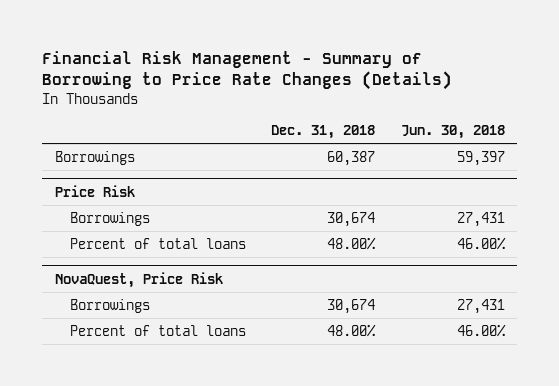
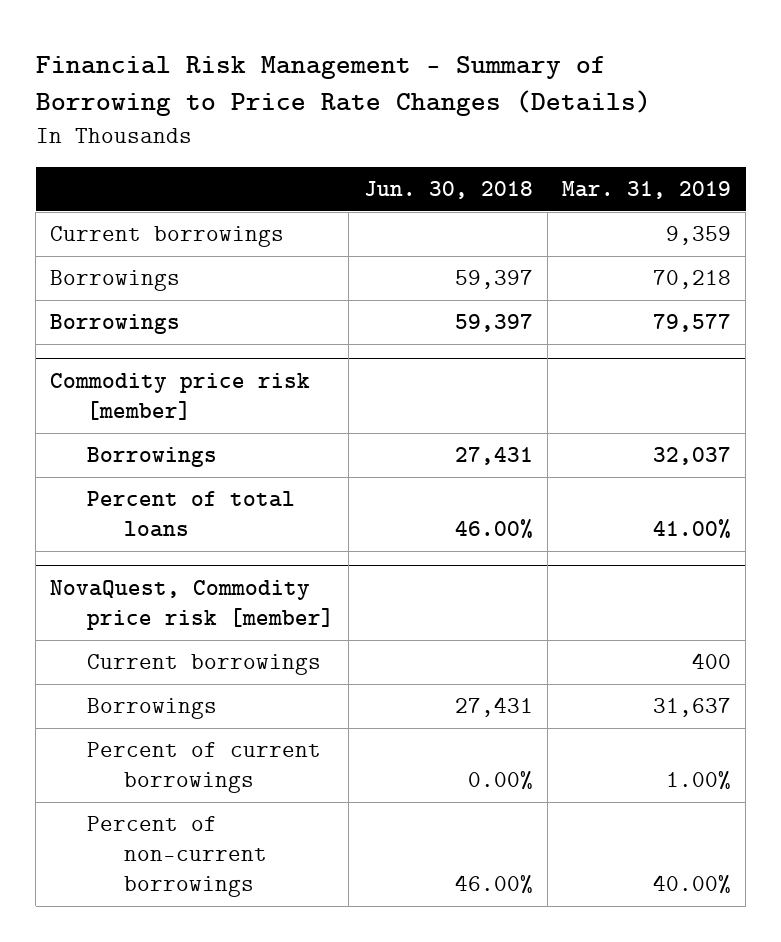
- | Dec. 31, 2018 | Jun. 30, 2018
+ | Jun. 30, 2018 | Mar. 31, 2019
+ Current borrowings | | 9,359
- Price Risk
+ Borrowings | 59,397 | 79,577
+ Commodity price risk [member]
- NovaQuest, Price Risk
+ NovaQuest, Commodity price risk [member]
+ Current borrowings | | 400
- Percent of total loans | 48.00% | 46.00%
+ Percent of current borrowings | 0.00% | 1.00%
+ Percent of non-current borrowings | 46.00% | 40.00%

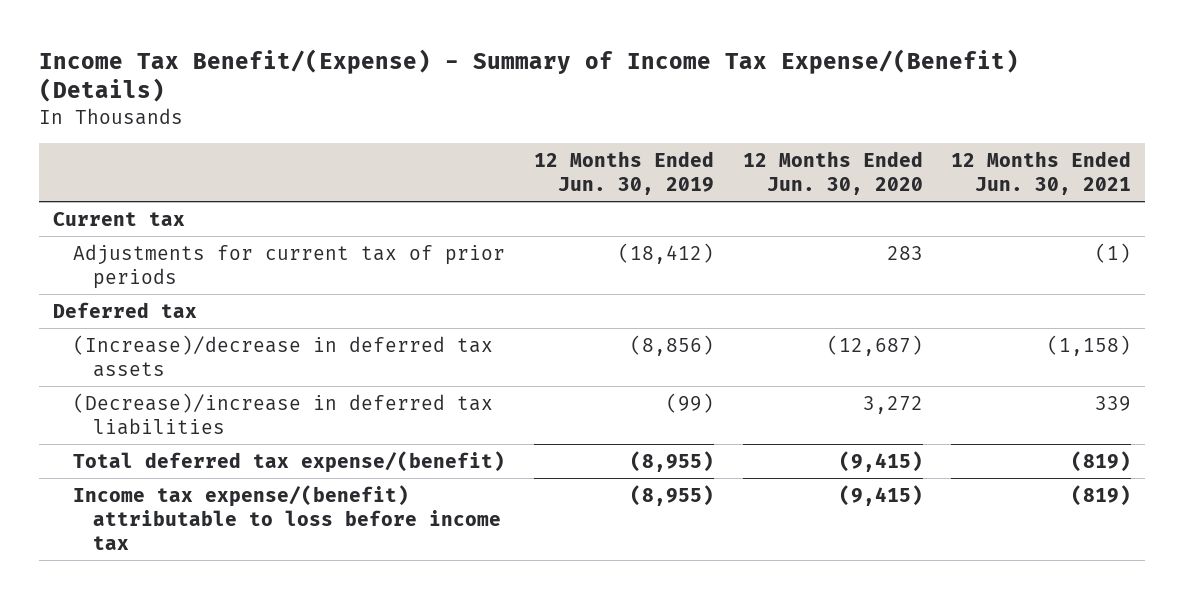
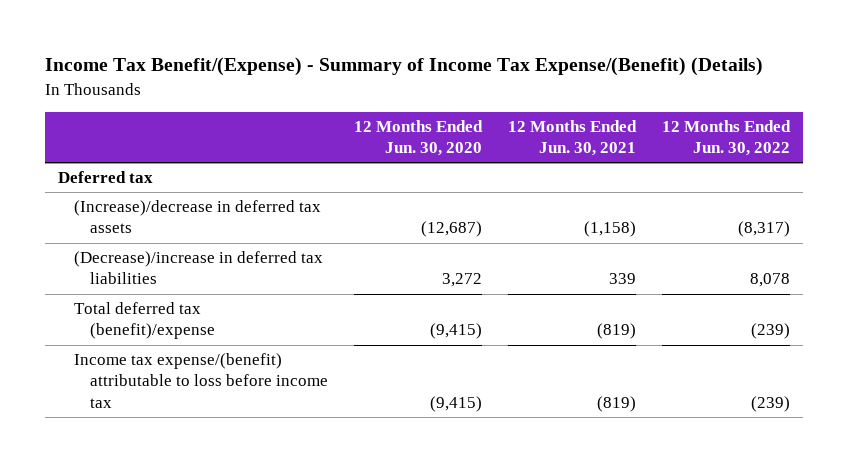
- | 12 Months Ended Jun. 30, 2019 | 12 Months Ended Jun. 30, 2020 | 12 Months Ended Jun. 30, 2021
+ | 12 Months Ended Jun. 30, 2020 | 12 Months Ended Jun. 30, 2021 | 12 Months Ended Jun. 30, 2022
- Current tax
- Adjustments for current tax of prior periods | (18,412) | 283 | (1)
- Total deferred tax expense/(benefit) | (8,955) | (9,415) | (819)
+ Total deferred tax (benefit)/expense | (9,415) | (819) | (239)

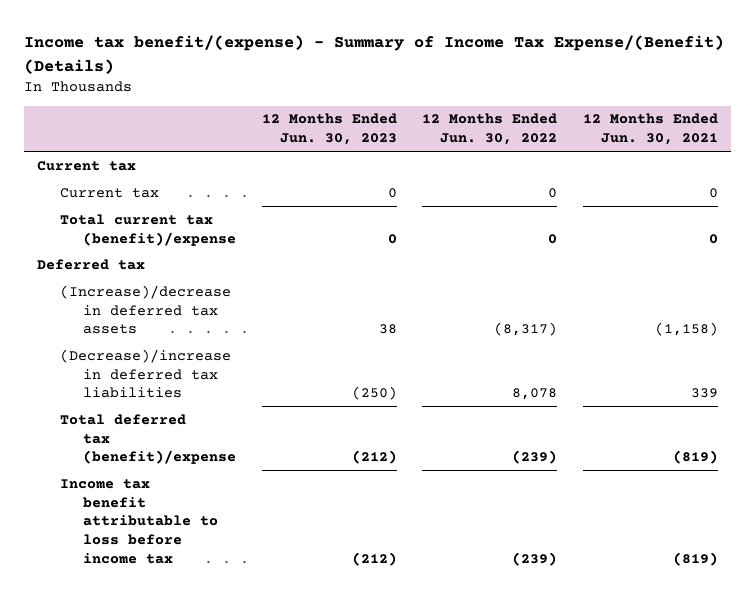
- Income Tax Benefit/(Expense) - Summary of Income Tax Expense/(Benefit) (Details)
+ Income tax benefit/(expense) - Summary of Income Tax Expense/(Benefit) (Details)
- | 12 Months Ended Jun. 30, 2020 | 12 Months Ended Jun. 30, 2021 | 12 Months Ended Jun. 30, 2022
+ | 12 Months Ended Jun. 30, 2023 | 12 Months Ended Jun. 30, 2022 | 12 Months Ended Jun. 30, 2021
+ Current tax
+ Current tax | 0 | 0 | 0
+ Total current tax (benefit)/expense | 0 | 0 | 0
- Income tax expense/(benefit) attributable to loss before income tax | (9,415) | (819) | (239)
+ Income tax benefit attributable to loss before income tax | (212) | (239) | (819)

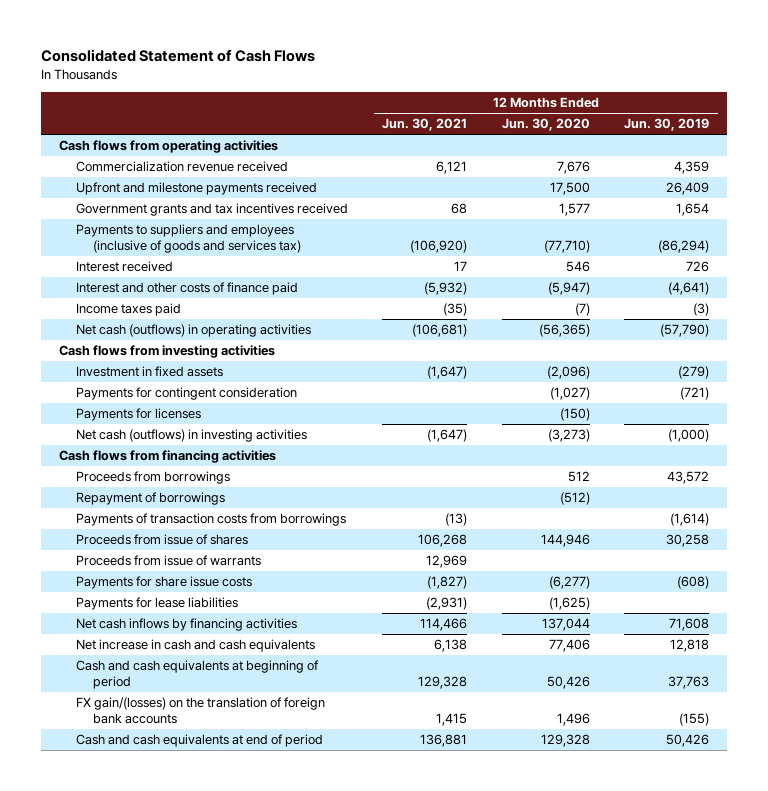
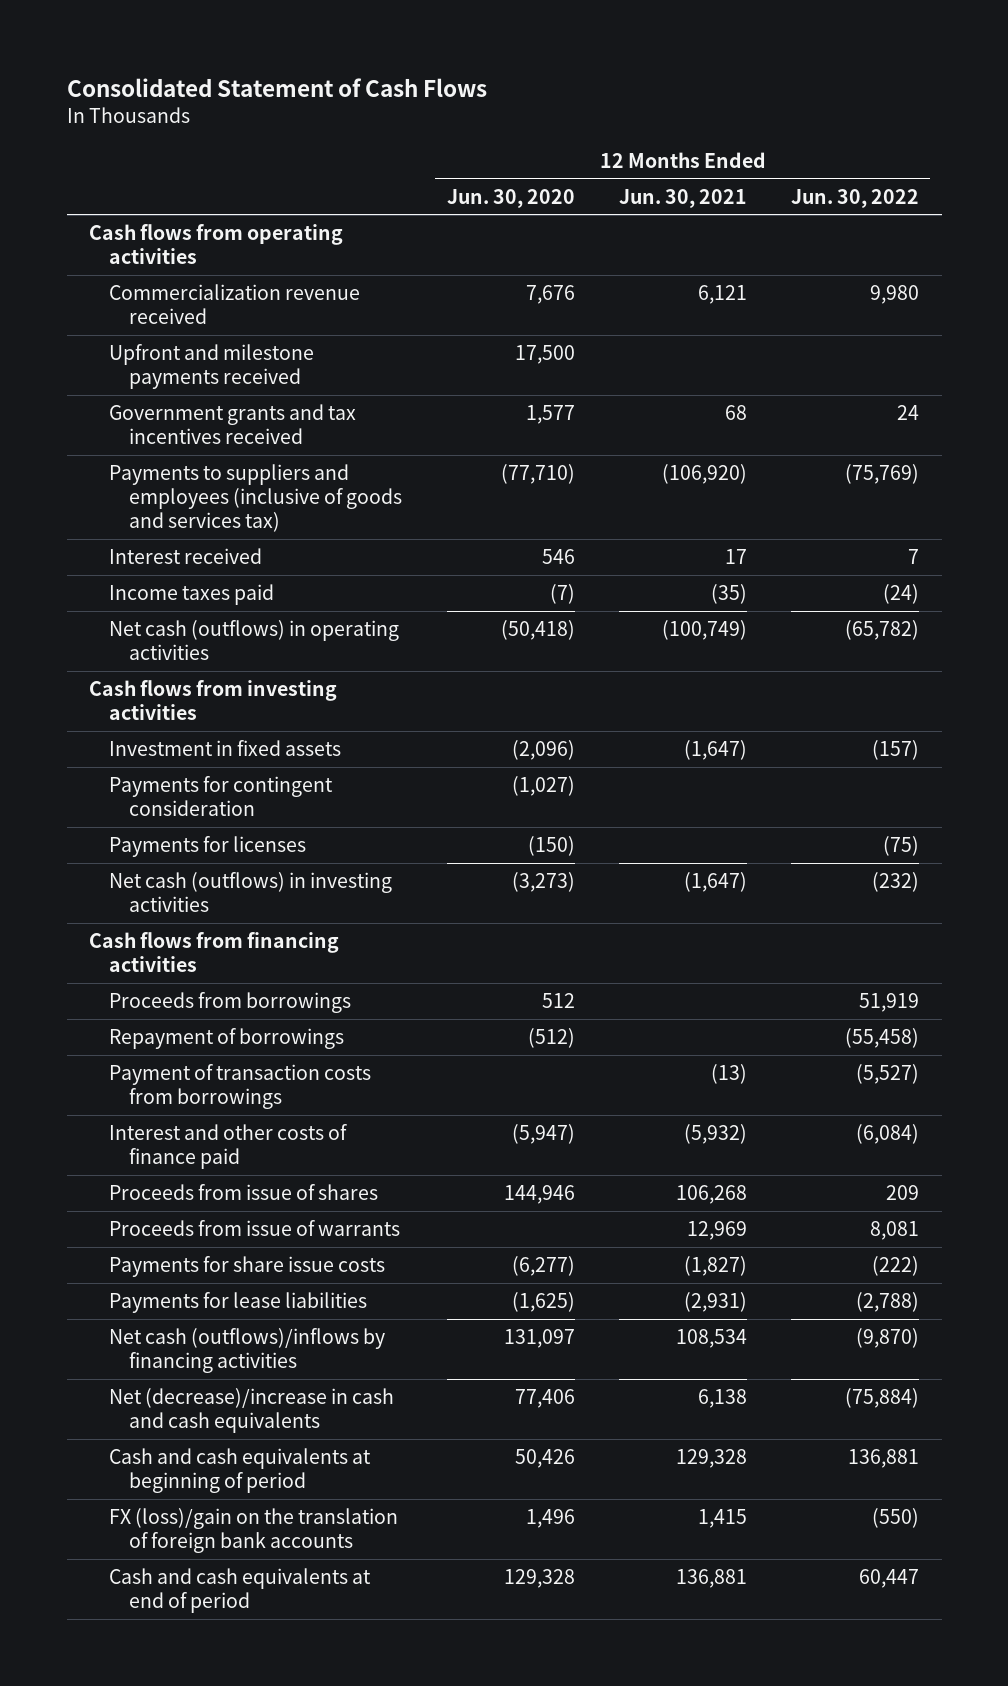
- | 12 Months Ended Jun. 30, 2021 | 12 Months Ended Jun. 30, 2020 | 12 Months Ended Jun. 30, 2019
+ | 12 Months Ended Jun. 30, 2020 | 12 Months Ended Jun. 30, 2021 | 12 Months Ended Jun. 30, 2022
- Net cash (outflows) in operating activities | (106,681) | (56,365) | (57,790)
+ Net cash (outflows) in operating activities | (50,418) | (100,749) | (65,782)
- Payments of transaction costs from borrowings | (13) | | (1,614)
+ Payment of transaction costs from borrowings | | (13) | (5,527)
moved down: Interest and other costs of finance paid | (5,947) | (5,932) | (6,084)
- Net cash inflows by financing activities | 114,466 | 137,044 | 71,608
- Net increase in cash and cash equivalents | 6,138 | 77,406 | 12,818
+ Net cash (outflows)/inflows by financing activities | 131,097 | 108,534 | (9,870)
+ Net (decrease)/increase in cash and cash equivalents | 77,406 | 6,138 | (75,884)
- FX gain/(losses) on the translation of foreign bank accounts | 1,415 | 1,496 | (155)
+ FX (loss)/gain on the translation of foreign bank accounts | 1,496 | 1,415 | (550)

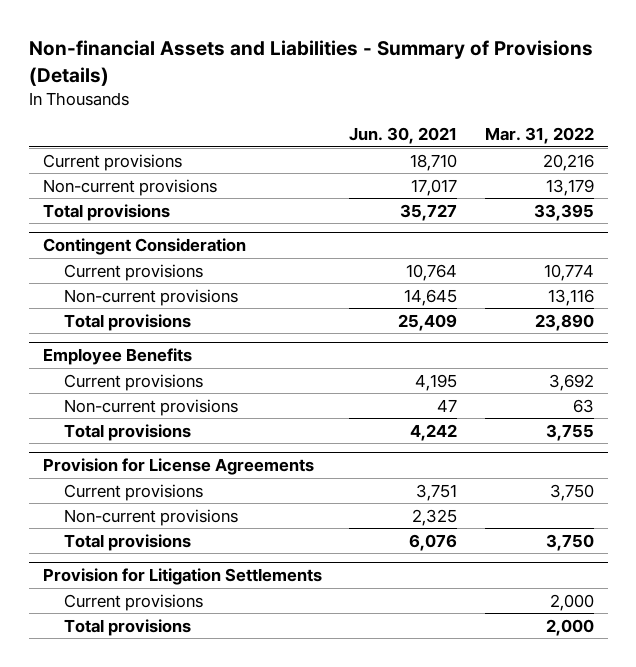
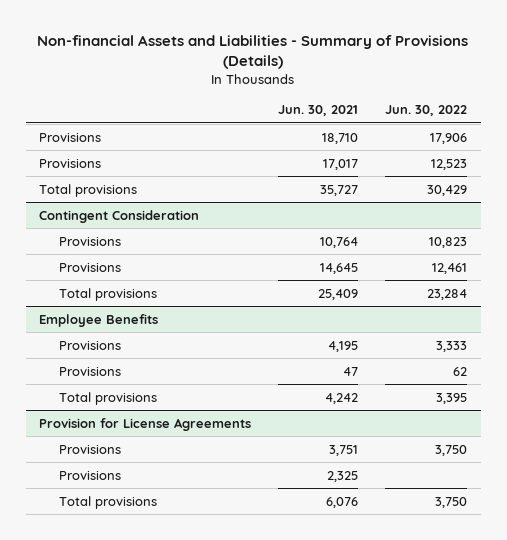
- | Jun. 30, 2021 | Mar. 31, 2022
+ | Jun. 30, 2021 | Jun. 30, 2022
- Current provisions | 18,710 | 20,216
- Non-current provisions | 17,017 | 13,179
+ Provisions | 18,710 | 17,906
+ Provisions | 17,017 | 12,523
@ Contingent Consideration
- Current provisions | 10,764 | 10,774
- Non-current provisions | 14,645 | 13,116
+ Provisions | 10,764 | 10,823
+ Provisions | 14,645 | 12,461
@ Employee Benefits
- Current provisions | 4,195 | 3,692
- Non-current provisions | 47 | 63
+ Provisions | 4,195 | 3,333
+ Provisions | 47 | 62
@ Provision for License Agreements
- Current provisions | 3,751 | 3,750
- Non-current provisions | 2,325 |
+ Provisions | 3,751 | 3,750
+ Provisions | 2,325 |
- Provision for Litigation Settlements
- Current provisions | | 2,000
- Total provisions | | 2,000

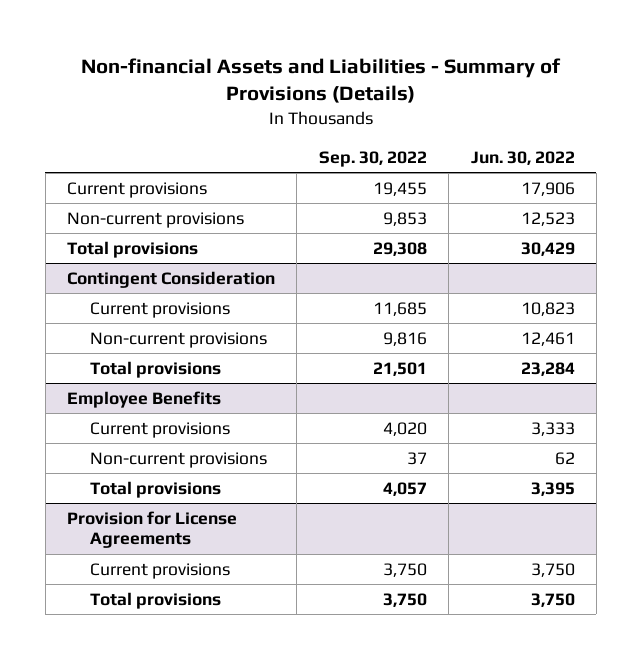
- | Jun. 30, 2021 | Jun. 30, 2022
+ | Sep. 30, 2022 | Jun. 30, 2022
- Provisions | 18,710 | 17,906
- Provisions | 17,017 | 12,523
+ Current provisions | 19,455 | 17,906
+ Non-current provisions | 9,853 | 12,523
@ Contingent Consideration
- Provisions | 10,764 | 10,823
- Provisions | 14,645 | 12,461
+ Current provisions | 11,685 | 10,823
+ Non-current provisions | 9,816 | 12,461
@ Employee Benefits
- Provisions | 4,195 | 3,333
- Provisions | 47 | 62
+ Current provisions | 4,020 | 3,333
+ Non-current provisions | 37 | 62
@ Provision for License Agreements
- Provisions | 3,751 | 3,750
- Provisions | 2,325 |
+ Current provisions | 3,750 | 3,750

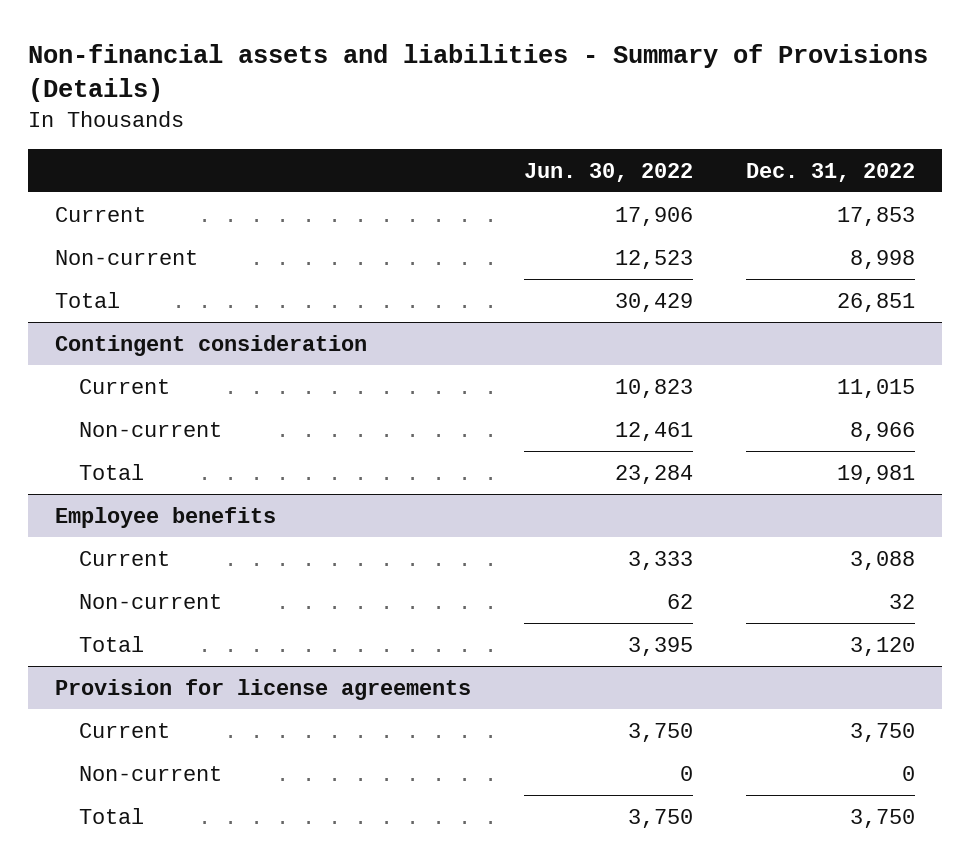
- Non-financial Assets and Liabilities - Summary of Provisions (Details)
+ Non-financial assets and liabilities - Summary of Provisions (Details)
- | Sep. 30, 2022 | Jun. 30, 2022
+ | Jun. 30, 2022 | Dec. 31, 2022
- Current provisions | 19,455 | 17,906
- Non-current provisions | 9,853 | 12,523
- Total provisions | 29,308 | 30,429
- Contingent Consideration
- Current provisions | 11,685 | 10,823
- Non-current provisions | 9,816 | 12,461
- Total provisions | 21,501 | 23,284
- Employee Benefits
- Current provisions | 4,020 | 3,333
- Non-current provisions | 37 | 62
- Total provisions | 4,057 | 3,395
- Provision for License Agreements
- Current provisions | 3,750 | 3,750
- Total provisions | 3,750 | 3,750
+ Current | 17,906 | 17,853
+ Non-current | 12,523 | 8,998
+ Total | 30,429 | 26,851
+ Contingent consideration
+ Current | 10,823 | 11,015
+ Non-current | 12,461 | 8,966
+ Total | 23,284 | 19,981
+ Employee benefits
+ Current | 3,333 | 3,088
+ Non-current | 62 | 32
+ Total | 3,395 | 3,120
+ Provision for license agreements
+ Current | 3,750 | 3,750
+ Non-current | 0 | 0
+ Total | 3,750 | 3,750

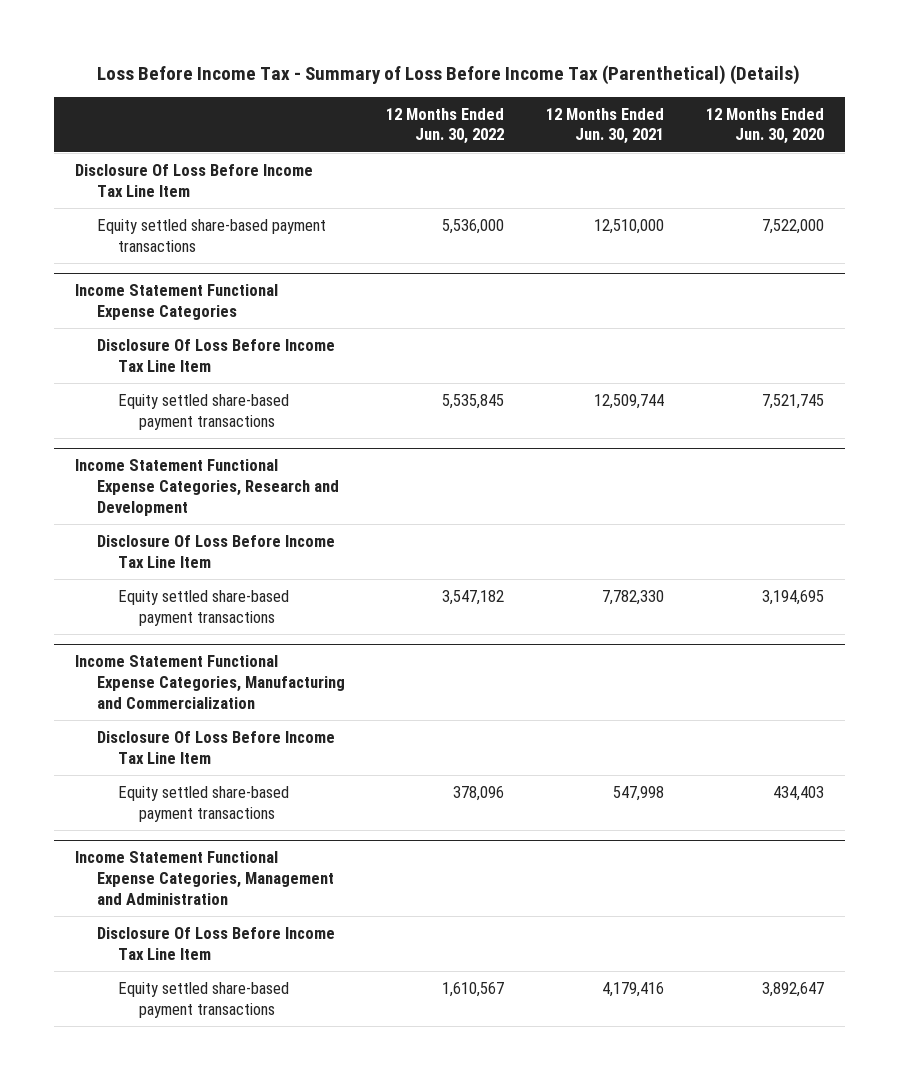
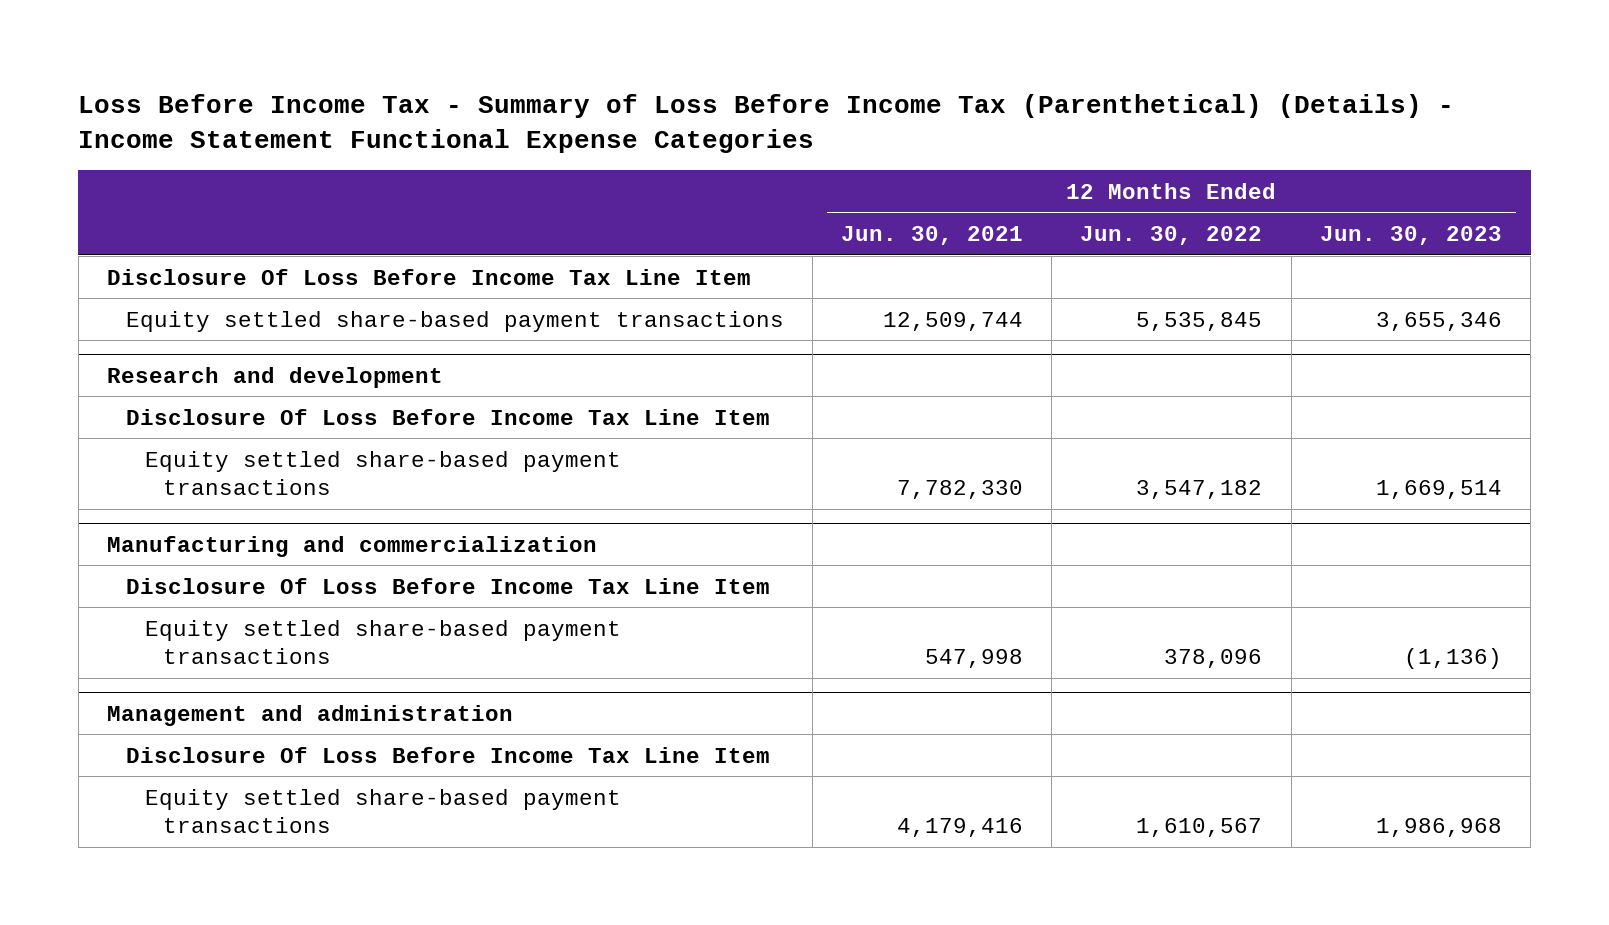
- Loss Before Income Tax - Summary of Loss Before Income Tax (Parenthetical) (Details)
+ Loss Before Income Tax - Summary of Loss Before Income Tax (Parenthetical) (Details) - Income Statement Functional Expense Categories
- | 12 Months Ended Jun. 30, 2022 | 12 Months Ended Jun. 30, 2021 | 12 Months Ended Jun. 30, 2020
+ | 12 Months Ended Jun. 30, 2021 | 12 Months Ended Jun. 30, 2022 | 12 Months Ended Jun. 30, 2023
- Equity settled share-based payment transactions | 5,536,000 | 12,510,000 | 7,522,000
- Income Statement Functional Expense Categories
- Disclosure Of Loss Before Income Tax Line Item
- Income Statement Functional Expense Categories, Research and Development
+ Research and development
- Income Statement Functional Expense Categories, Manufacturing and Commercialization
+ Manufacturing and commercialization
- Income Statement Functional Expense Categories, Management and Administration
+ Management and administration

